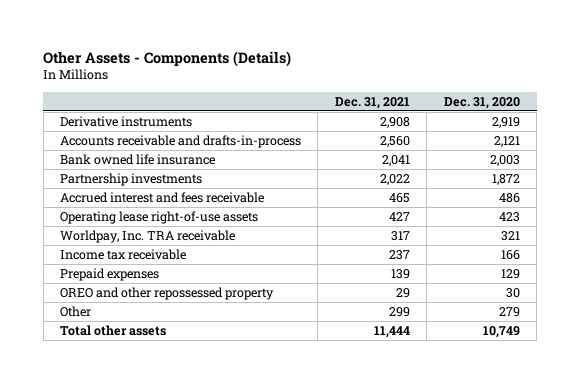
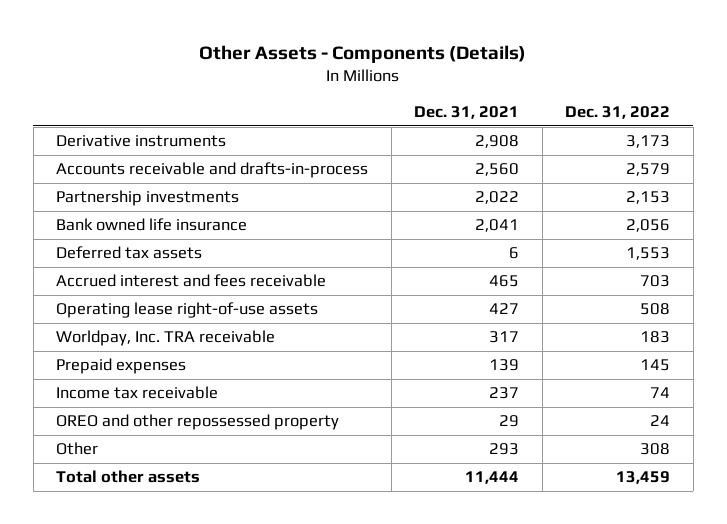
- | Dec. 31, 2021 | Dec. 31, 2020
+ | Dec. 31, 2021 | Dec. 31, 2022
moved down: Bank owned life insurance | 2,041 | 2,056
+ Deferred tax assets | 6 | 1,553
moved down: Income tax receivable | 237 | 74
- Other | 299 | 279
+ Other | 293 | 308

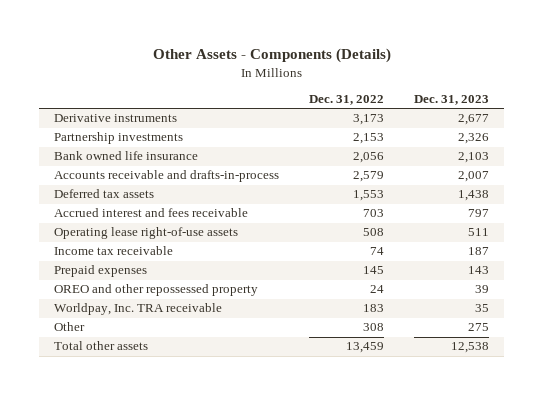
- | Dec. 31, 2021 | Dec. 31, 2022
+ | Dec. 31, 2022 | Dec. 31, 2023
moved down: Accounts receivable and drafts-in-process | 2,579 | 2,007
moved down: Prepaid expenses | 145 | 143
moved down: Worldpay, Inc. TRA receivable | 183 | 35

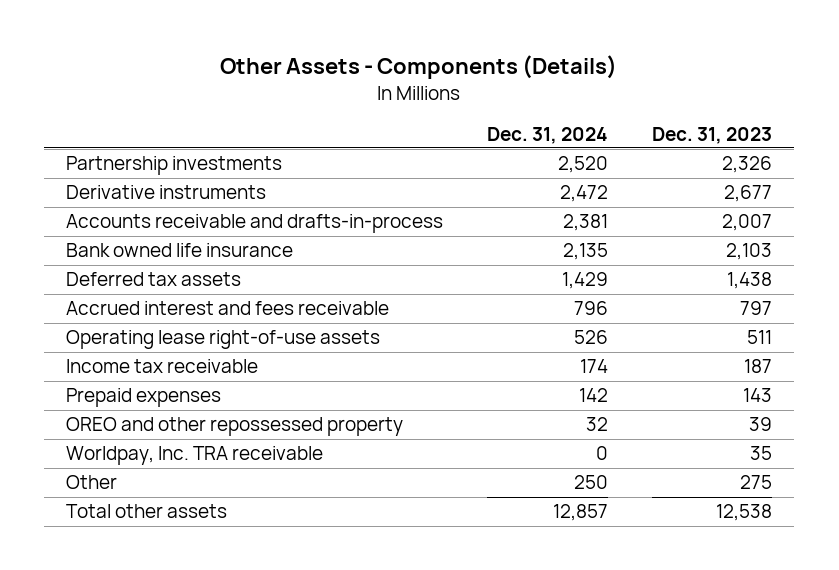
- | Dec. 31, 2022 | Dec. 31, 2023
+ | Dec. 31, 2024 | Dec. 31, 2023
moved down: Derivative instruments | 2,472 | 2,677
moved down: Bank owned life insurance | 2,135 | 2,103

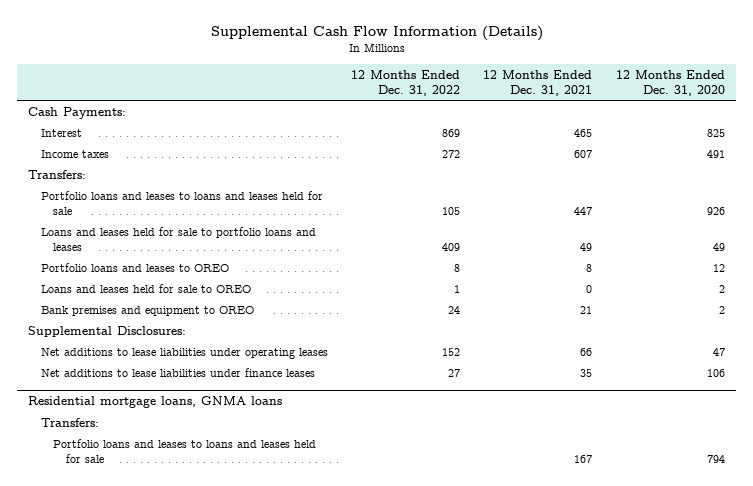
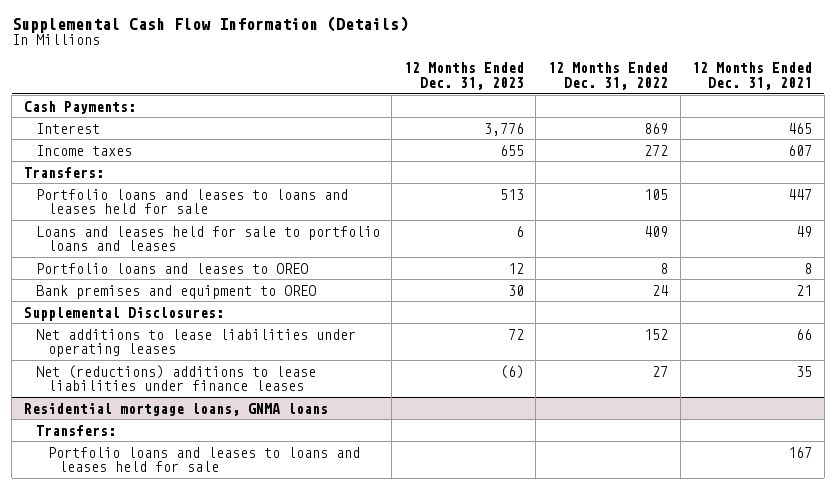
- | 12 Months Ended Dec. 31, 2022 | 12 Months Ended Dec. 31, 2021 | 12 Months Ended Dec. 31, 2020
+ | 12 Months Ended Dec. 31, 2023 | 12 Months Ended Dec. 31, 2022 | 12 Months Ended Dec. 31, 2021
- Loans and leases held for sale to OREO | 1 | 0 | 2
- Net additions to lease liabilities under finance leases | 27 | 35 | 106
+ Net (reductions) additions to lease liabilities under finance leases | (6) | 27 | 35

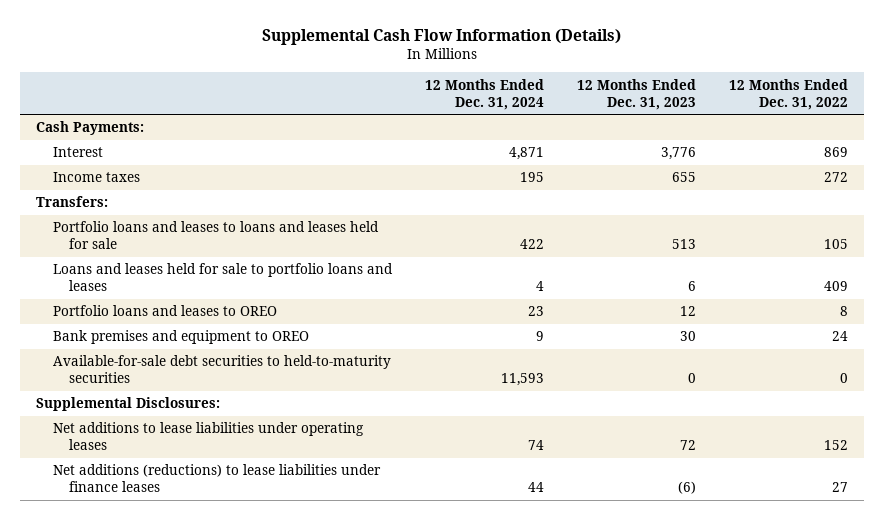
- | 12 Months Ended Dec. 31, 2023 | 12 Months Ended Dec. 31, 2022 | 12 Months Ended Dec. 31, 2021
+ | 12 Months Ended Dec. 31, 2024 | 12 Months Ended Dec. 31, 2023 | 12 Months Ended Dec. 31, 2022
+ Available-for-sale debt securities to held-to-maturity securities | 11,593 | 0 | 0
- Net (reductions) additions to lease liabilities under finance leases | (6) | 27 | 35
- Residential mortgage loans, GNMA loans
- Transfers:
- Portfolio loans and leases to loans and leases held for sale | | | 167
+ Net additions (reductions) to lease liabilities under finance leases | 44 | (6) | 27

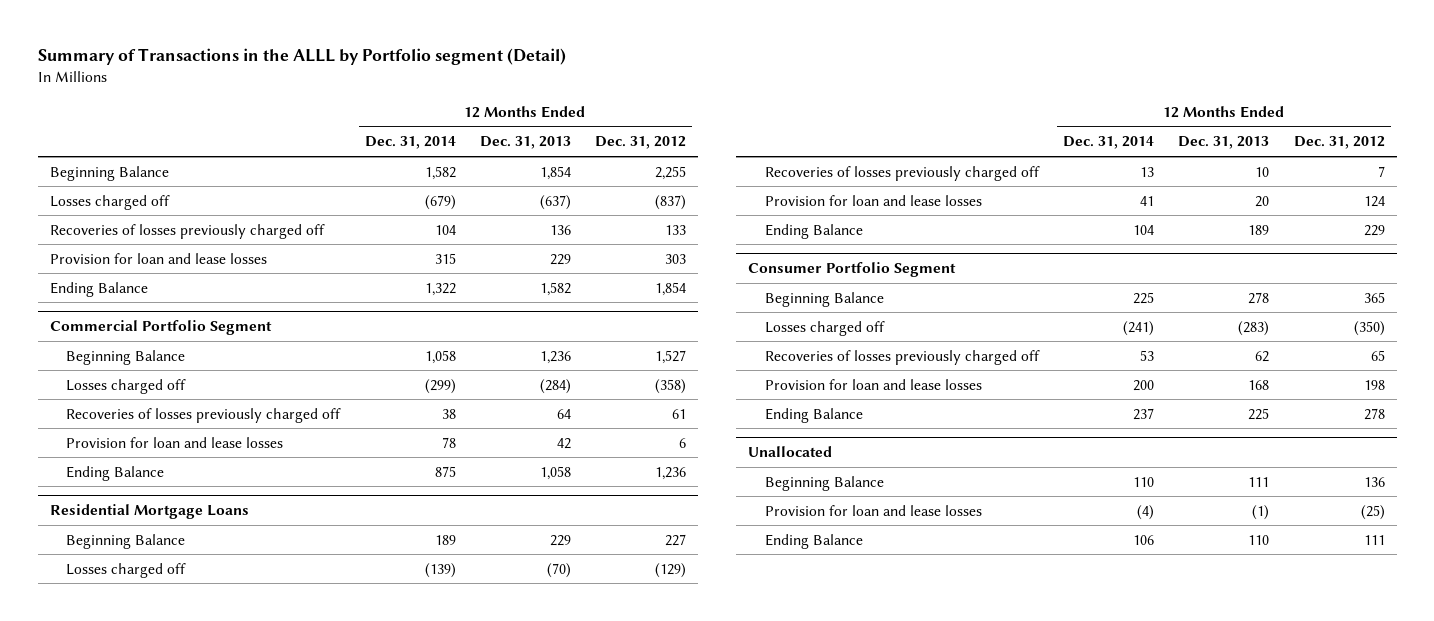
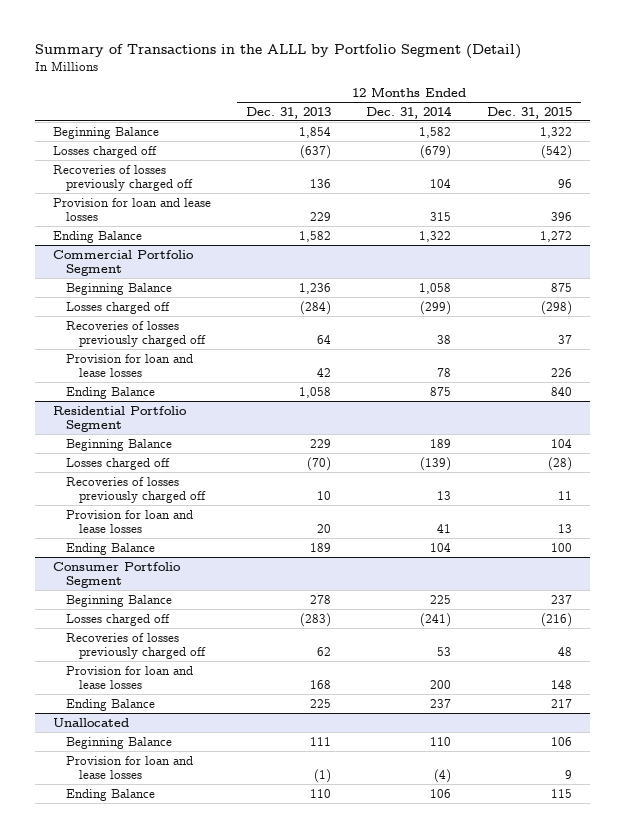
- Summary of Transactions in the ALLL by Portfolio segment (Detail)
+ Summary of Transactions in the ALLL by Portfolio Segment (Detail)
- | 12 Months Ended Dec. 31, 2014 | 12 Months Ended Dec. 31, 2013 | 12 Months Ended Dec. 31, 2012
+ | 12 Months Ended Dec. 31, 2013 | 12 Months Ended Dec. 31, 2014 | 12 Months Ended Dec. 31, 2015
- Residential Mortgage Loans
+ Residential Portfolio Segment

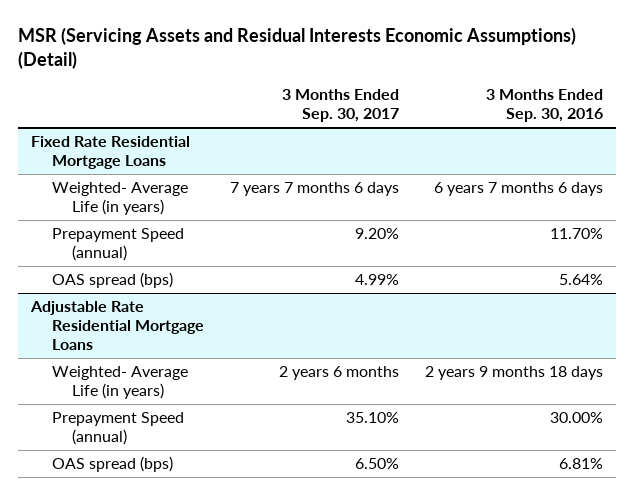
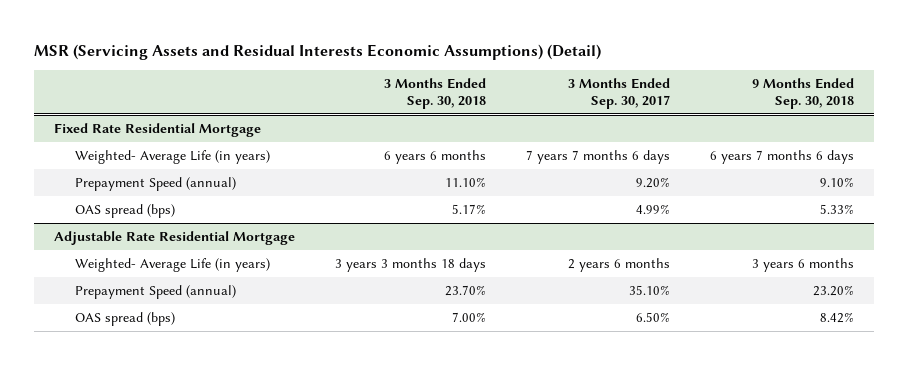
- | 3 Months Ended Sep. 30, 2017 | 3 Months Ended Sep. 30, 2016
+ | 3 Months Ended Sep. 30, 2018 | 3 Months Ended Sep. 30, 2017 | 9 Months Ended Sep. 30, 2018
- Fixed Rate Residential Mortgage Loans
+ Fixed Rate Residential Mortgage
- Adjustable Rate Residential Mortgage Loans
+ Adjustable Rate Residential Mortgage

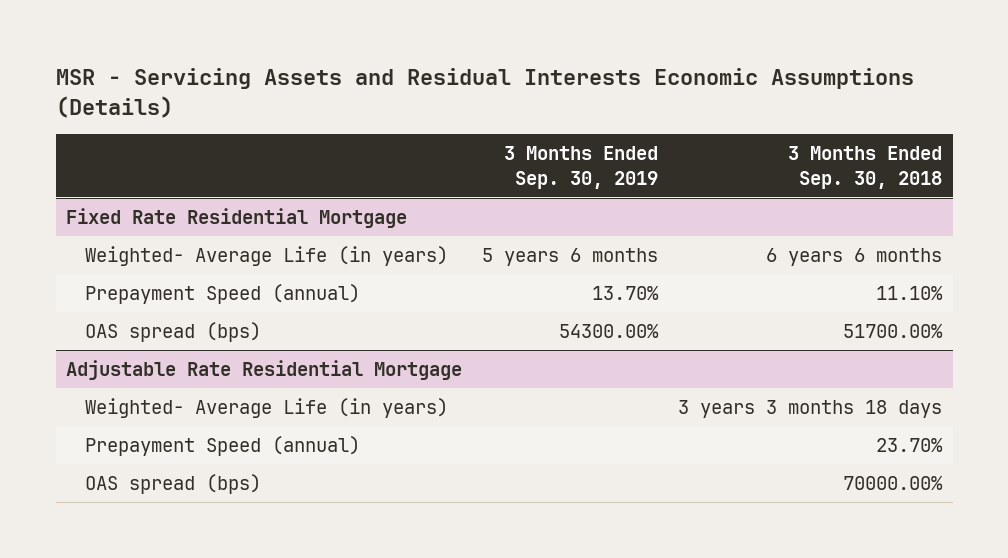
- MSR (Servicing Assets and Residual Interests Economic Assumptions) (Detail)
+ MSR - Servicing Assets and Residual Interests Economic Assumptions (Details)
- | 3 Months Ended Sep. 30, 2018 | 3 Months Ended Sep. 30, 2017 | 9 Months Ended Sep. 30, 2018
+ | 3 Months Ended Sep. 30, 2019 | 3 Months Ended Sep. 30, 2018
@ Fixed Rate Residential Mortgage
- OAS spread (bps) | 5.17% | 4.99% | 5.33%
+ OAS spread (bps) | 54300.00% | 51700.00%
@ Adjustable Rate Residential Mortgage
- OAS spread (bps) | 7.00% | 6.50% | 8.42%
+ OAS spread (bps) | | 70000.00%

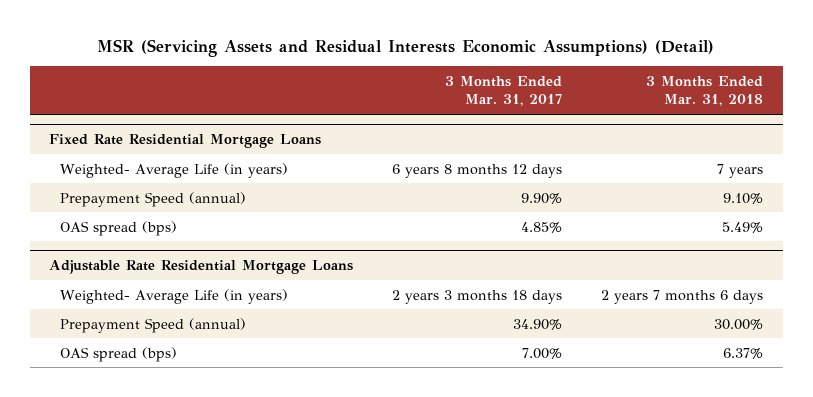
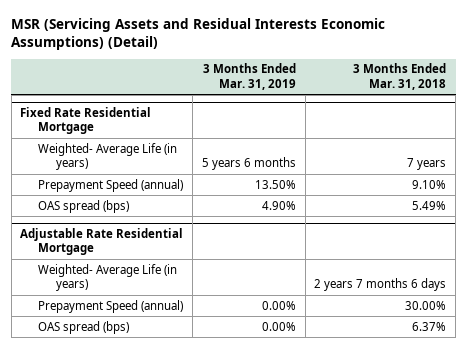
- | 3 Months Ended Mar. 31, 2017 | 3 Months Ended Mar. 31, 2018
+ | 3 Months Ended Mar. 31, 2019 | 3 Months Ended Mar. 31, 2018
- Fixed Rate Residential Mortgage Loans
+ Fixed Rate Residential Mortgage
- Adjustable Rate Residential Mortgage Loans
+ Adjustable Rate Residential Mortgage

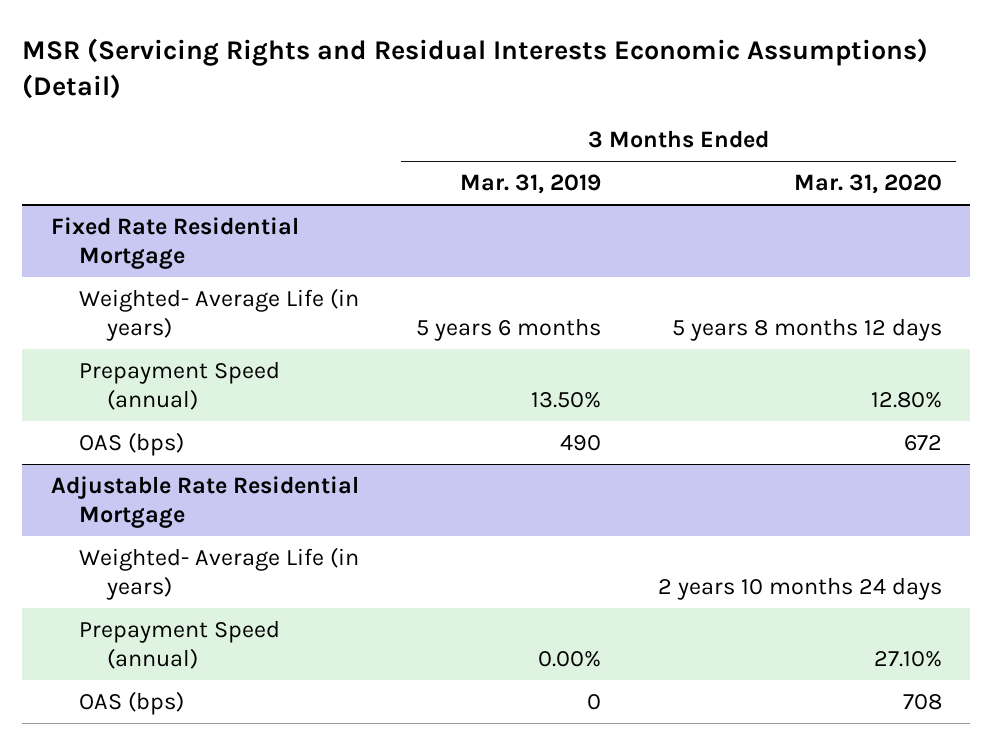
- MSR (Servicing Assets and Residual Interests Economic Assumptions) (Detail)
+ MSR (Servicing Rights and Residual Interests Economic Assumptions) (Detail)
- | 3 Months Ended Mar. 31, 2019 | 3 Months Ended Mar. 31, 2018
+ | 3 Months Ended Mar. 31, 2019 | 3 Months Ended Mar. 31, 2020
@ Fixed Rate Residential Mortgage
- OAS spread (bps) | 4.90% | 5.49%
+ OAS (bps) | 490 | 672
@ Adjustable Rate Residential Mortgage
- OAS spread (bps) | 0.00% | 6.37%
+ OAS (bps) | 0 | 708

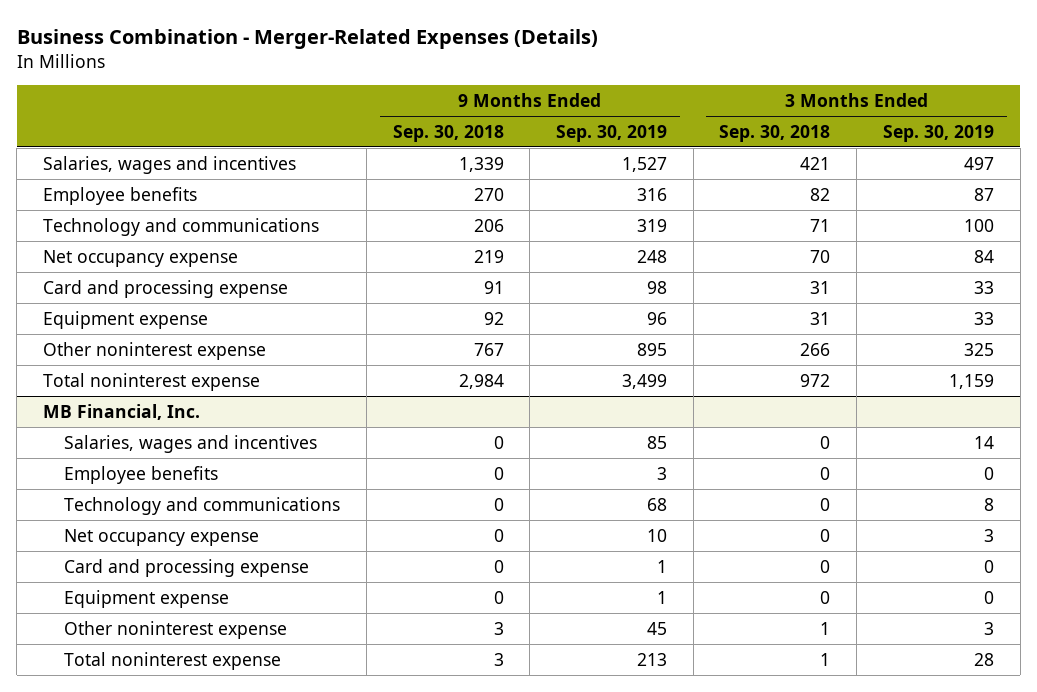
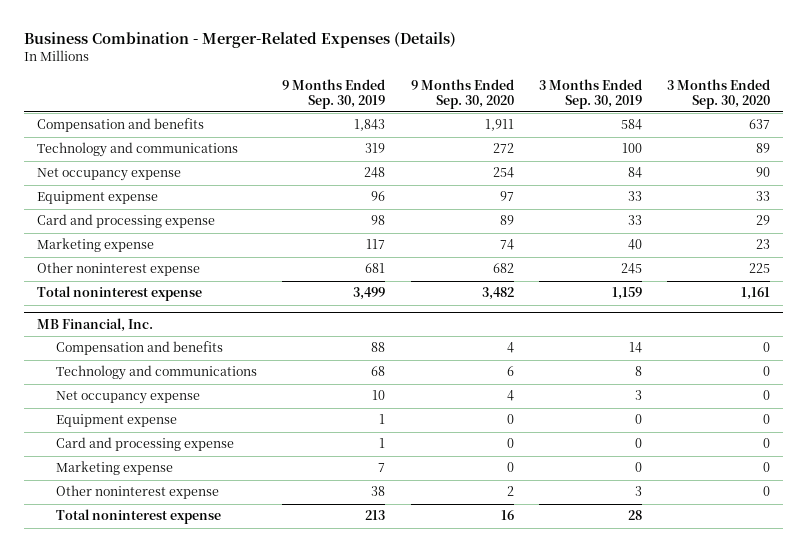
- | 9 Months Ended Sep. 30, 2018 | 9 Months Ended Sep. 30, 2019 | 3 Months Ended Sep. 30, 2018 | 3 Months Ended Sep. 30, 2019
+ | 9 Months Ended Sep. 30, 2019 | 9 Months Ended Sep. 30, 2020 | 3 Months Ended Sep. 30, 2019 | 3 Months Ended Sep. 30, 2020
- Salaries, wages and incentives | 1,339 | 1,527 | 421 | 497
- Employee benefits | 270 | 316 | 82 | 87
+ Compensation and benefits | 1,843 | 1,911 | 584 | 637
- Other noninterest expense | 767 | 895 | 266 | 325
moved down: Card and processing expense | 98 | 89 | 33 | 29
+ Marketing expense | 117 | 74 | 40 | 23
+ Other noninterest expense | 681 | 682 | 245 | 225
@ MB Financial, Inc.
- Salaries, wages and incentives | 0 | 85 | 0 | 14
- Employee benefits | 0 | 3 | 0 | 0
+ Compensation and benefits | 88 | 4 | 14 | 0
- Other noninterest expense | 3 | 45 | 1 | 3
moved down: Card and processing expense | 1 | 0 | 0 | 0
+ Marketing expense | 7 | 0 | 0 | 0
+ Other noninterest expense | 38 | 2 | 3 | 0

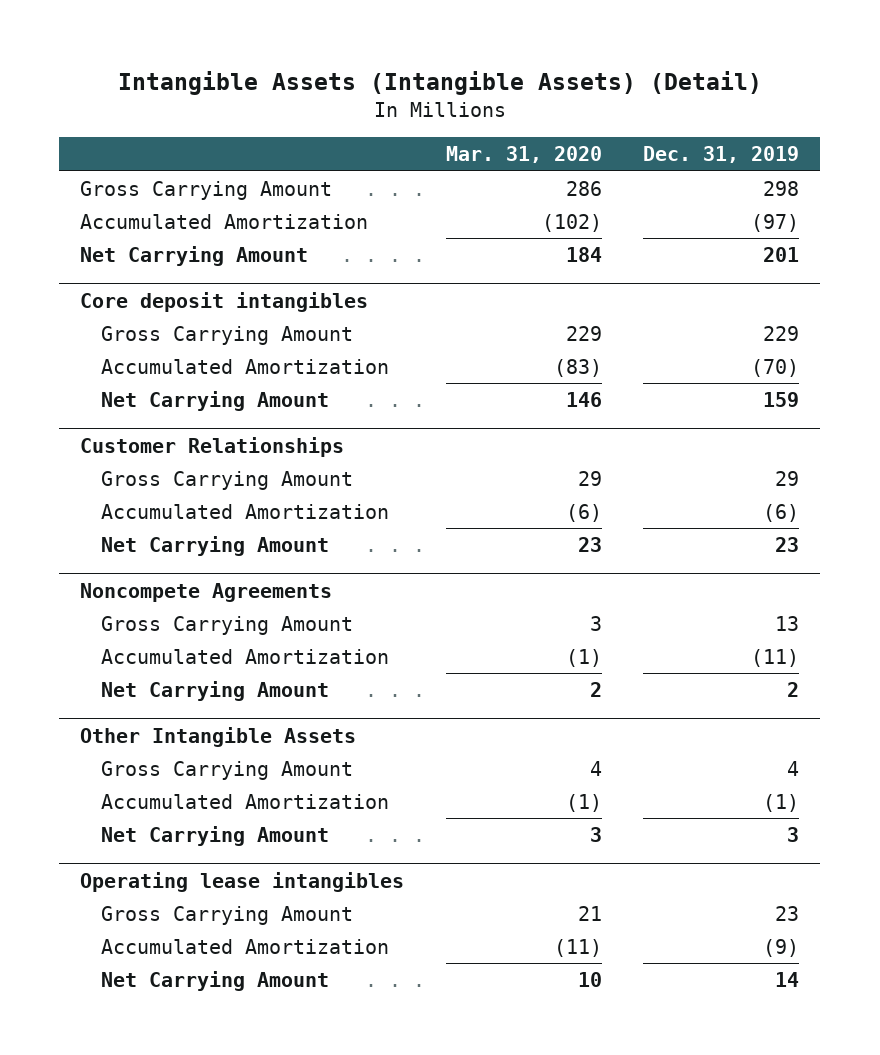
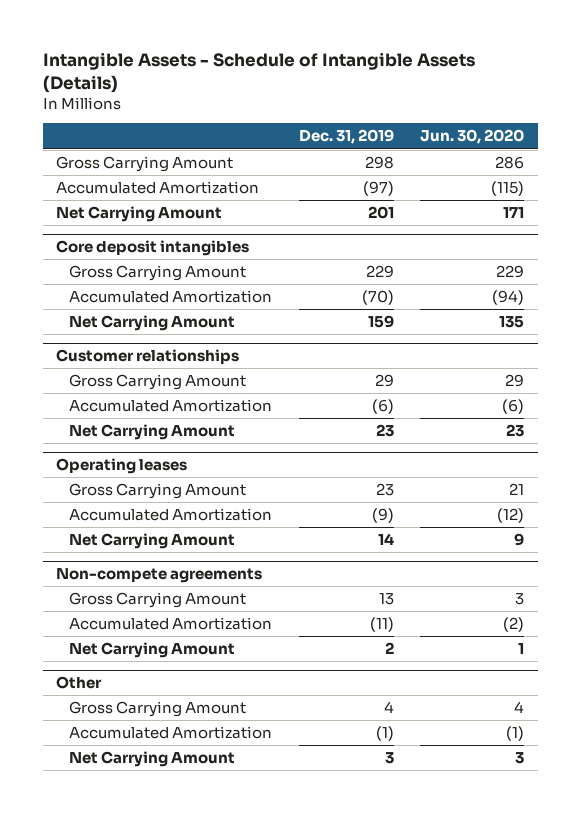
- Intangible Assets (Intangible Assets) (Detail)
+ Intangible Assets - Schedule of Intangible Assets (Details)
- | Mar. 31, 2020 | Dec. 31, 2019
+ | Dec. 31, 2019 | Jun. 30, 2020
- Customer Relationships
+ Customer relationships
- Noncompete Agreements
+ Operating leases
+ Gross Carrying Amount | 23 | 21
+ Accumulated Amortization | (9) | (12)
+ Net Carrying Amount | 14 | 9
+ Non-compete agreements
- Other Intangible Assets
+ Other
- Operating lease intangibles
- Gross Carrying Amount | 21 | 23
- Accumulated Amortization | (11) | (9)
- Net Carrying Amount | 10 | 14

